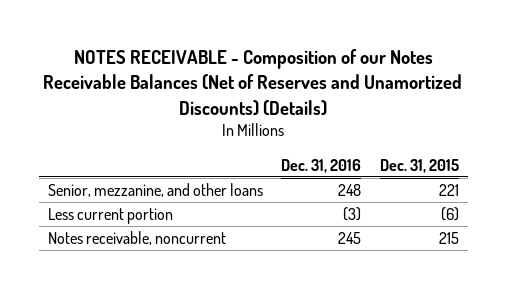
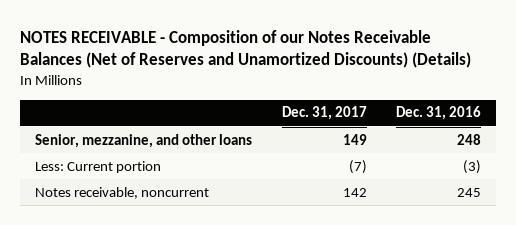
- | Dec. 31, 2016 | Dec. 31, 2015
+ | Dec. 31, 2017 | Dec. 31, 2016
- Less current portion | (3) | (6)
+ Less: Current portion | (7) | (3)

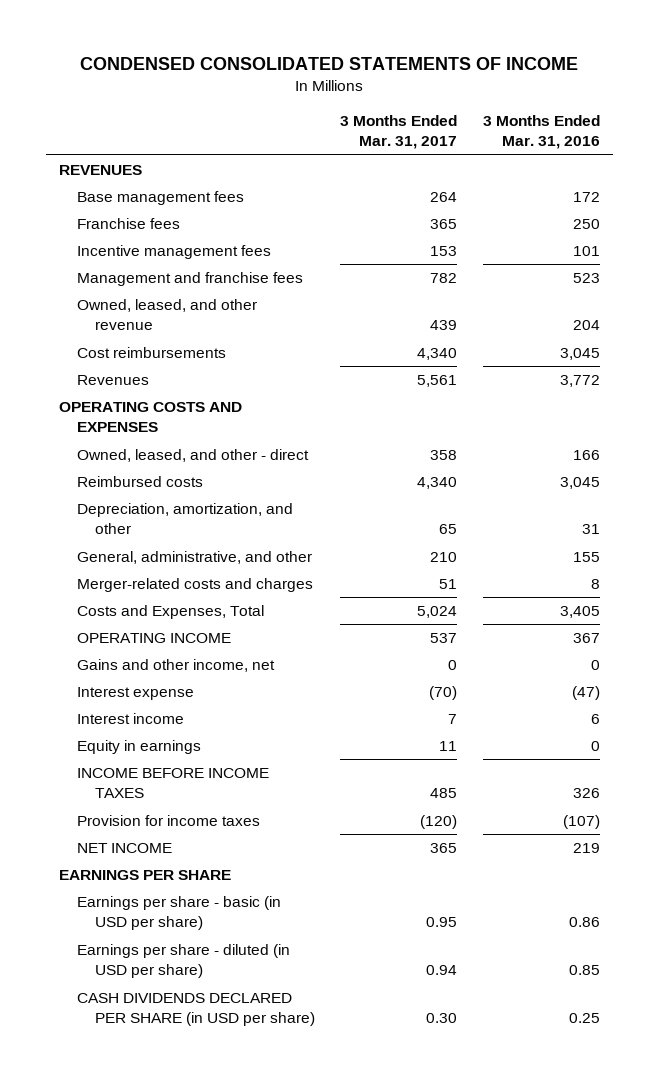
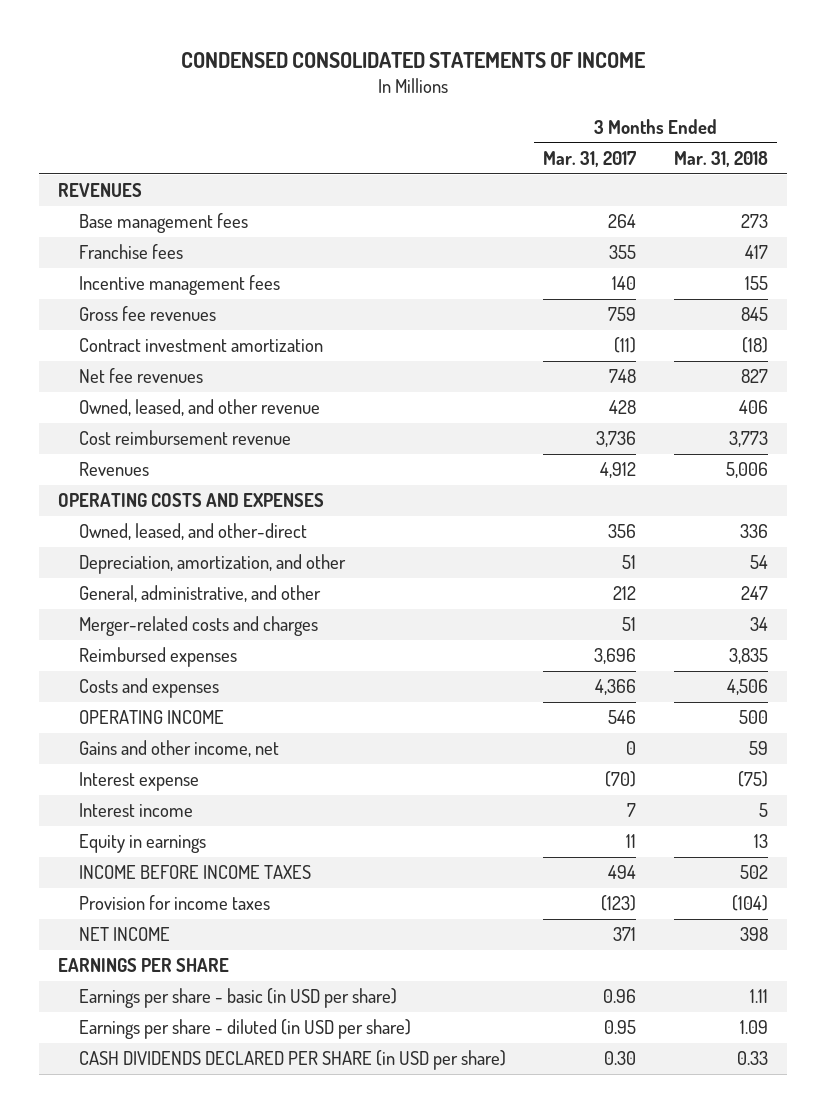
- | 3 Months Ended Mar. 31, 2017 | 3 Months Ended Mar. 31, 2016
+ | 3 Months Ended Mar. 31, 2017 | 3 Months Ended Mar. 31, 2018
- Franchise fees | 365 | 250
- Incentive management fees | 153 | 101
- Management and franchise fees | 782 | 523
- Owned, leased, and other revenue | 439 | 204
- Cost reimbursements | 4,340 | 3,045
- Revenues | 5,561 | 3,772
+ Franchise fees | 355 | 417
+ Incentive management fees | 140 | 155
+ Gross fee revenues | 759 | 845
+ Contract investment amortization | (11) | (18)
+ Net fee revenues | 748 | 827
+ Owned, leased, and other revenue | 428 | 406
+ Cost reimbursement revenue | 3,736 | 3,773
+ Revenues | 4,912 | 5,006
- Owned, leased, and other - direct | 358 | 166
- Reimbursed costs | 4,340 | 3,045
- Depreciation, amortization, and other | 65 | 31
- General, administrative, and other | 210 | 155
+ Owned, leased, and other-direct | 356 | 336
+ Depreciation, amortization, and other | 51 | 54
+ General, administrative, and other | 212 | 247
- Costs and Expenses, Total | 5,024 | 3,405
- OPERATING INCOME | 537 | 367
+ Reimbursed expenses | 3,696 | 3,835
+ Costs and expenses | 4,366 | 4,506
+ OPERATING INCOME | 546 | 500
- INCOME BEFORE INCOME TAXES | 485 | 326
- Provision for income taxes | (120) | (107)
- NET INCOME | 365 | 219
+ INCOME BEFORE INCOME TAXES | 494 | 502
+ Provision for income taxes | (123) | (104)
+ NET INCOME | 371 | 398
- Earnings per share - basic (in USD per share) | 0.95 | 0.86
- Earnings per share - diluted (in USD per share) | 0.94 | 0.85
+ Earnings per share - basic (in USD per share) | 0.96 | 1.11
+ Earnings per share - diluted (in USD per share) | 0.95 | 1.09

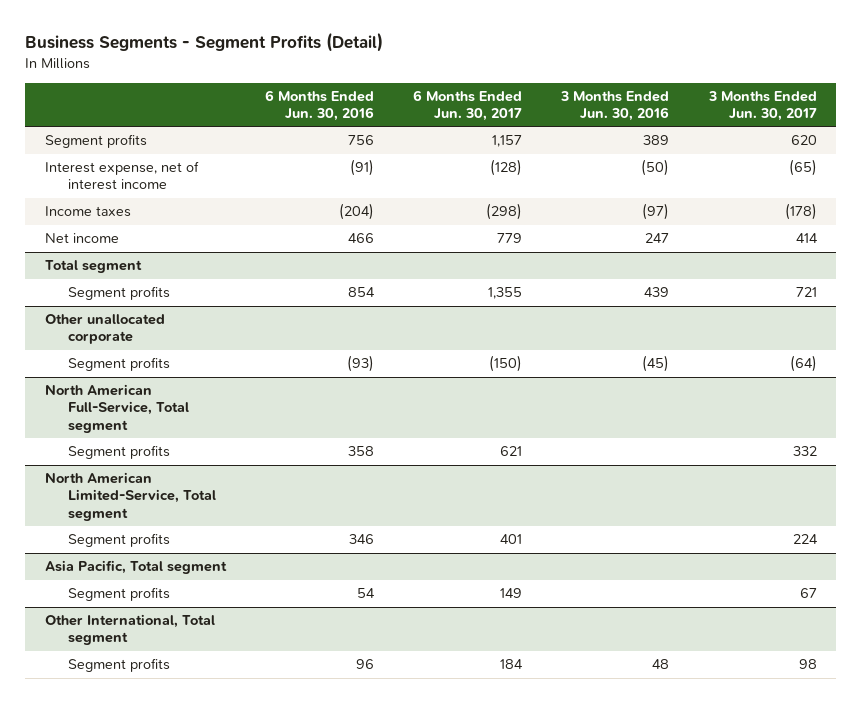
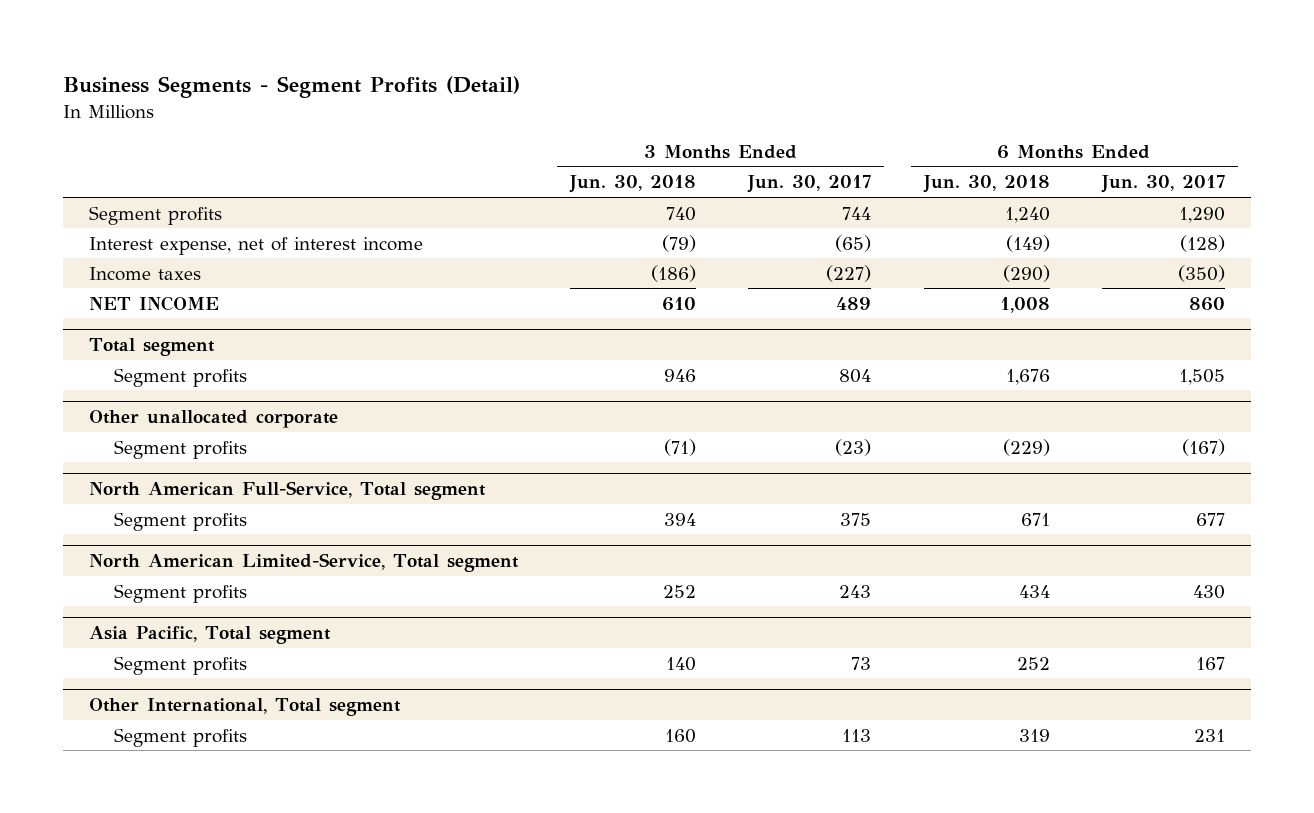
- | 6 Months Ended Jun. 30, 2016 | 6 Months Ended Jun. 30, 2017 | 3 Months Ended Jun. 30, 2016 | 3 Months Ended Jun. 30, 2017
+ | 3 Months Ended Jun. 30, 2018 | 3 Months Ended Jun. 30, 2017 | 6 Months Ended Jun. 30, 2018 | 6 Months Ended Jun. 30, 2017
- Segment profits | 756 | 1,157 | 389 | 620
+ Segment profits | 740 | 744 | 1,240 | 1,290
- Income taxes | (204) | (298) | (97) | (178)
- Net income | 466 | 779 | 247 | 414
+ Income taxes | (186) | (227) | (290) | (350)
+ NET INCOME | 610 | 489 | 1,008 | 860
@ Total segment
- Segment profits | 854 | 1,355 | 439 | 721
+ Segment profits | 946 | 804 | 1,676 | 1,505
@ Other unallocated corporate
- Segment profits | (93) | (150) | (45) | (64)
+ Segment profits | (71) | (23) | (229) | (167)
@ North American Full-Service, Total segment
- Segment profits | 358 | 621 | | 332
+ Segment profits | 394 | 375 | 671 | 677
@ North American Limited-Service, Total segment
- Segment profits | 346 | 401 | | 224
+ Segment profits | 252 | 243 | 434 | 430
@ Asia Pacific, Total segment
- Segment profits | 54 | 149 | | 67
+ Segment profits | 140 | 73 | 252 | 167
@ Other International, Total segment
- Segment profits | 96 | 184 | 48 | 98
+ Segment profits | 160 | 113 | 319 | 231

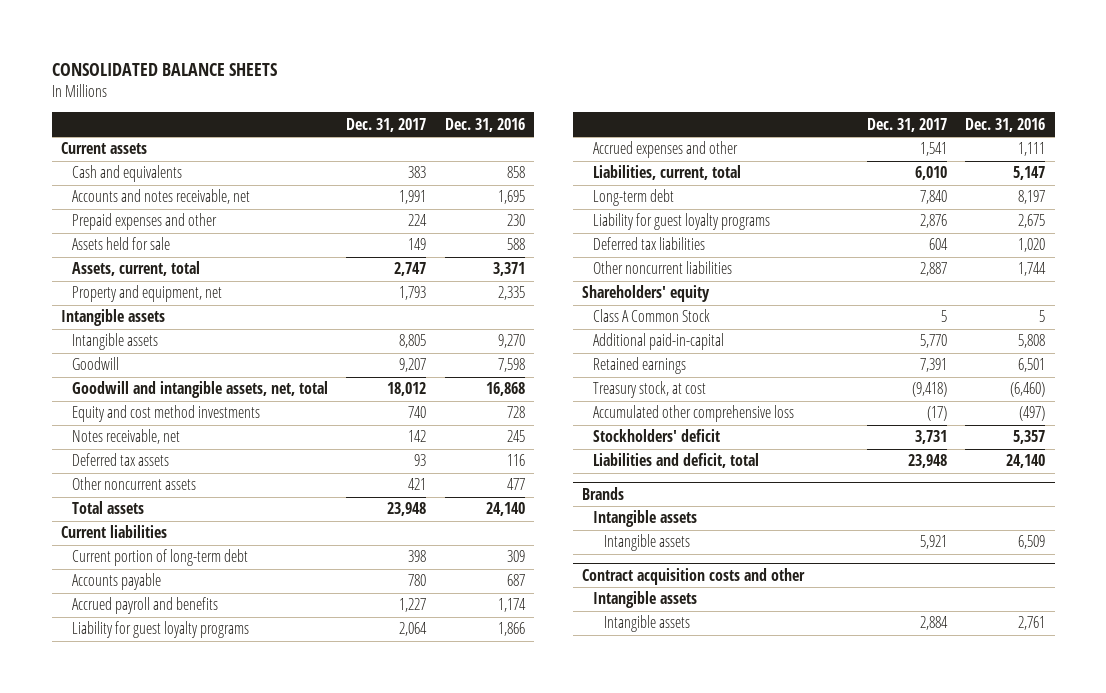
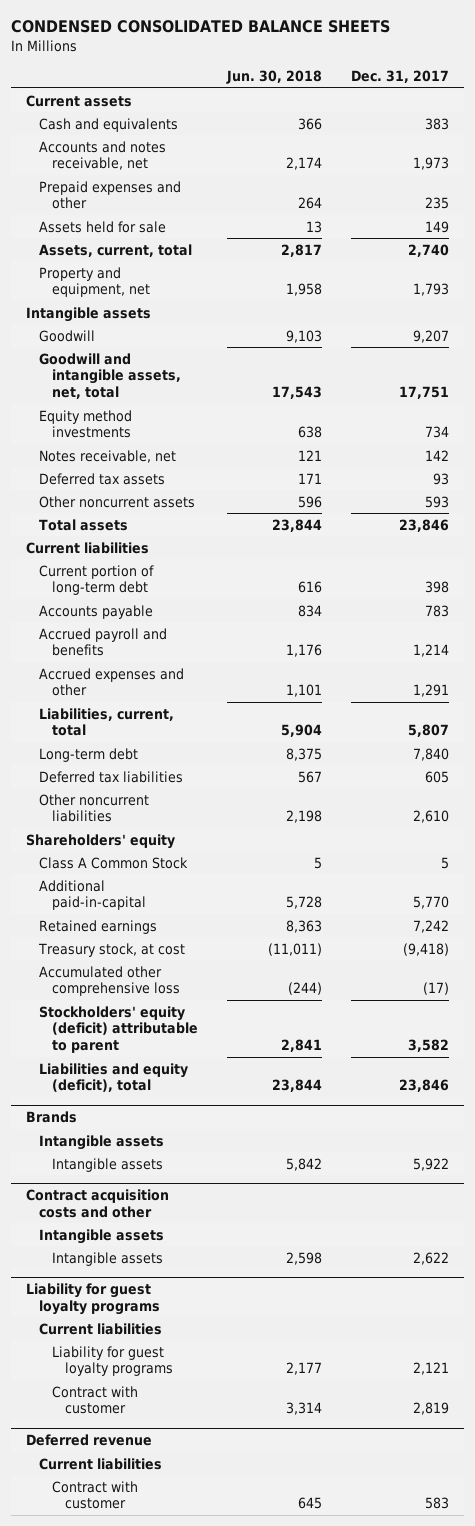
- CONSOLIDATED BALANCE SHEETS
+ CONDENSED CONSOLIDATED BALANCE SHEETS
- | Dec. 31, 2017 | Dec. 31, 2016
+ | Jun. 30, 2018 | Dec. 31, 2017
- Accounts and notes receivable, net | 1,991 | 1,695
- Prepaid expenses and other | 224 | 230
+ Accounts and notes receivable, net | 2,174 | 1,973
+ Prepaid expenses and other | 264 | 235
- Assets, current, total | 2,747 | 3,371
+ Assets, current, total | 2,817 | 2,740
- Intangible assets | 8,805 | 9,270
- Goodwill and intangible assets, net, total | 18,012 | 16,868
- Equity and cost method investments | 740 | 728
+ Goodwill and intangible assets, net, total | 17,543 | 17,751
+ Equity method investments | 638 | 734
- Other noncurrent assets | 421 | 477
- Total assets | 23,948 | 24,140
+ Other noncurrent assets | 596 | 593
+ Total assets | 23,844 | 23,846
- Accounts payable | 780 | 687
- Accrued payroll and benefits | 1,227 | 1,174
- Liability for guest loyalty programs | 2,064 | 1,866
- Accrued expenses and other | 1,541 | 1,111
- Liabilities, current, total | 6,010 | 5,147
+ Accounts payable | 834 | 783
+ Accrued payroll and benefits | 1,176 | 1,214
+ Accrued expenses and other | 1,101 | 1,291
+ Liabilities, current, total | 5,904 | 5,807
- Liability for guest loyalty programs | 2,876 | 2,675
- Deferred tax liabilities | 604 | 1,020
- Other noncurrent liabilities | 2,887 | 1,744
+ Deferred tax liabilities | 567 | 605
+ Other noncurrent liabilities | 2,198 | 2,610
- Retained earnings | 7,391 | 6,501
+ Retained earnings | 8,363 | 7,242
- Stockholders' deficit | 3,731 | 5,357
- Liabilities and deficit, total | 23,948 | 24,140
+ Stockholders' equity (deficit) attributable to parent | 2,841 | 3,582
+ Liabilities and equity (deficit), total | 23,844 | 23,846
@ Brands
- Intangible assets | 5,921 | 6,509
+ Intangible assets | 5,842 | 5,922
@ Contract acquisition costs and other
- Intangible assets | 2,884 | 2,761
+ Intangible assets | 2,598 | 2,622
+ Liability for guest loyalty programs
+ Current liabilities
+ Liability for guest loyalty programs | 2,177 | 2,121
+ Contract with customer | 3,314 | 2,819
+ Deferred revenue
+ Current liabilities
+ Contract with customer | 645 | 583

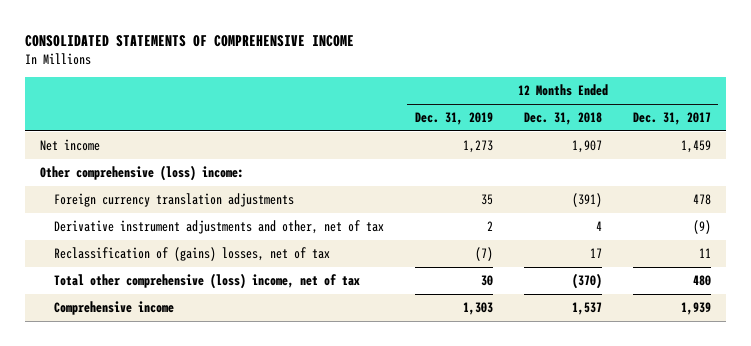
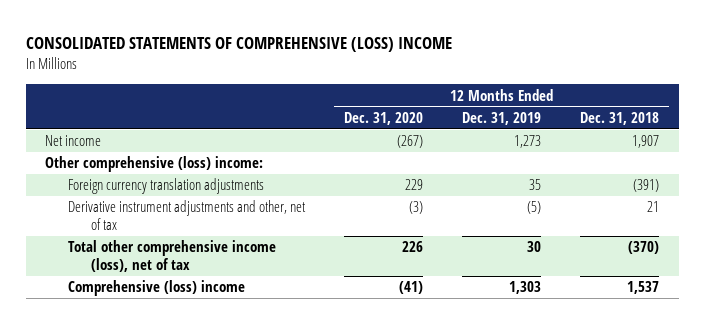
- CONSOLIDATED STATEMENTS OF COMPREHENSIVE INCOME
+ CONSOLIDATED STATEMENTS OF COMPREHENSIVE (LOSS) INCOME
- | 12 Months Ended Dec. 31, 2019 | 12 Months Ended Dec. 31, 2018 | 12 Months Ended Dec. 31, 2017
+ | 12 Months Ended Dec. 31, 2020 | 12 Months Ended Dec. 31, 2019 | 12 Months Ended Dec. 31, 2018
- Derivative instrument adjustments and other, net of tax | 2 | 4 | (9)
- Reclassification of (gains) losses, net of tax | (7) | 17 | 11
- Total other comprehensive (loss) income, net of tax | 30 | (370) | 480
- Comprehensive income | 1,303 | 1,537 | 1,939
+ Derivative instrument adjustments and other, net of tax | (3) | (5) | 21
+ Total other comprehensive income (loss), net of tax | 226 | 30 | (370)
+ Comprehensive (loss) income | (41) | 1,303 | 1,537

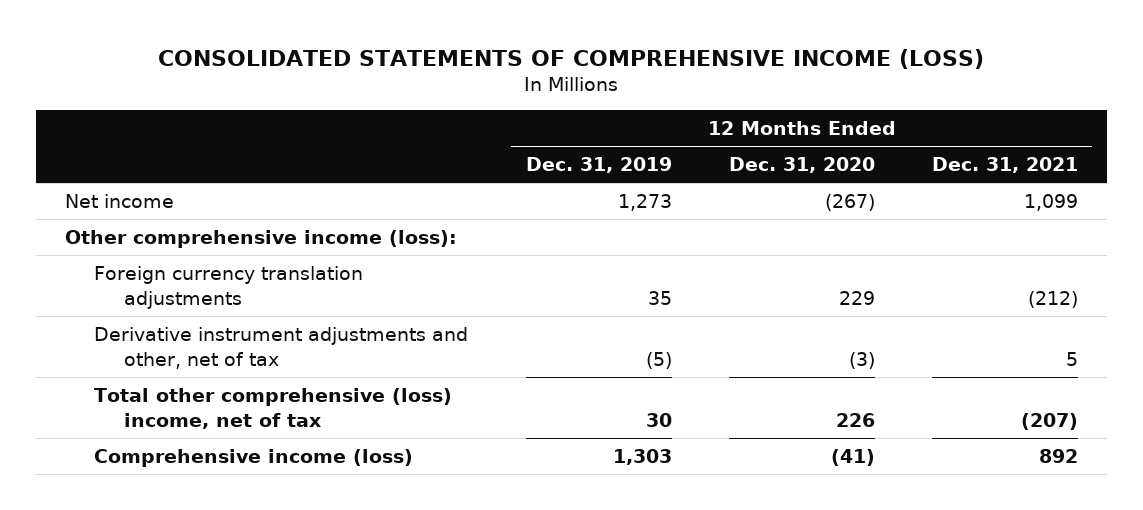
- CONSOLIDATED STATEMENTS OF COMPREHENSIVE (LOSS) INCOME
+ CONSOLIDATED STATEMENTS OF COMPREHENSIVE INCOME (LOSS)
- | 12 Months Ended Dec. 31, 2020 | 12 Months Ended Dec. 31, 2019 | 12 Months Ended Dec. 31, 2018
+ | 12 Months Ended Dec. 31, 2019 | 12 Months Ended Dec. 31, 2020 | 12 Months Ended Dec. 31, 2021
- Other comprehensive (loss) income:
+ Other comprehensive income (loss):
- Total other comprehensive income (loss), net of tax | 226 | 30 | (370)
- Comprehensive (loss) income | (41) | 1,303 | 1,537
+ Total other comprehensive (loss) income, net of tax | 30 | 226 | (207)
+ Comprehensive income (loss) | 1,303 | (41) | 892

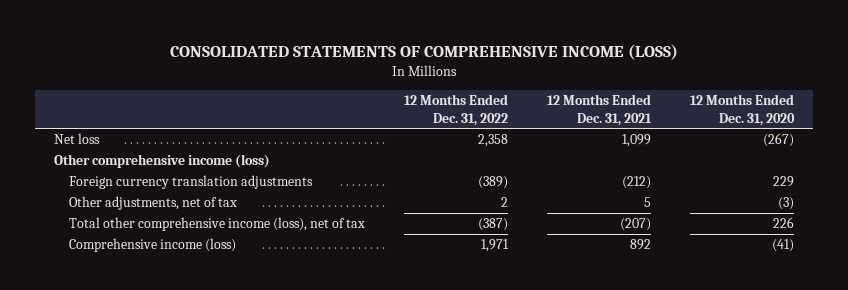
- | 12 Months Ended Dec. 31, 2019 | 12 Months Ended Dec. 31, 2020 | 12 Months Ended Dec. 31, 2021
+ | 12 Months Ended Dec. 31, 2022 | 12 Months Ended Dec. 31, 2021 | 12 Months Ended Dec. 31, 2020
- Net income | 1,273 | (267) | 1,099
- Other comprehensive income (loss):
+ Net loss | 2,358 | 1,099 | (267)
+ Other comprehensive income (loss)
- Derivative instrument adjustments and other, net of tax | (5) | (3) | 5
- Total other comprehensive (loss) income, net of tax | 30 | 226 | (207)
+ Other adjustments, net of tax | 2 | 5 | (3)
+ Total other comprehensive income (loss), net of tax | (387) | (207) | 226

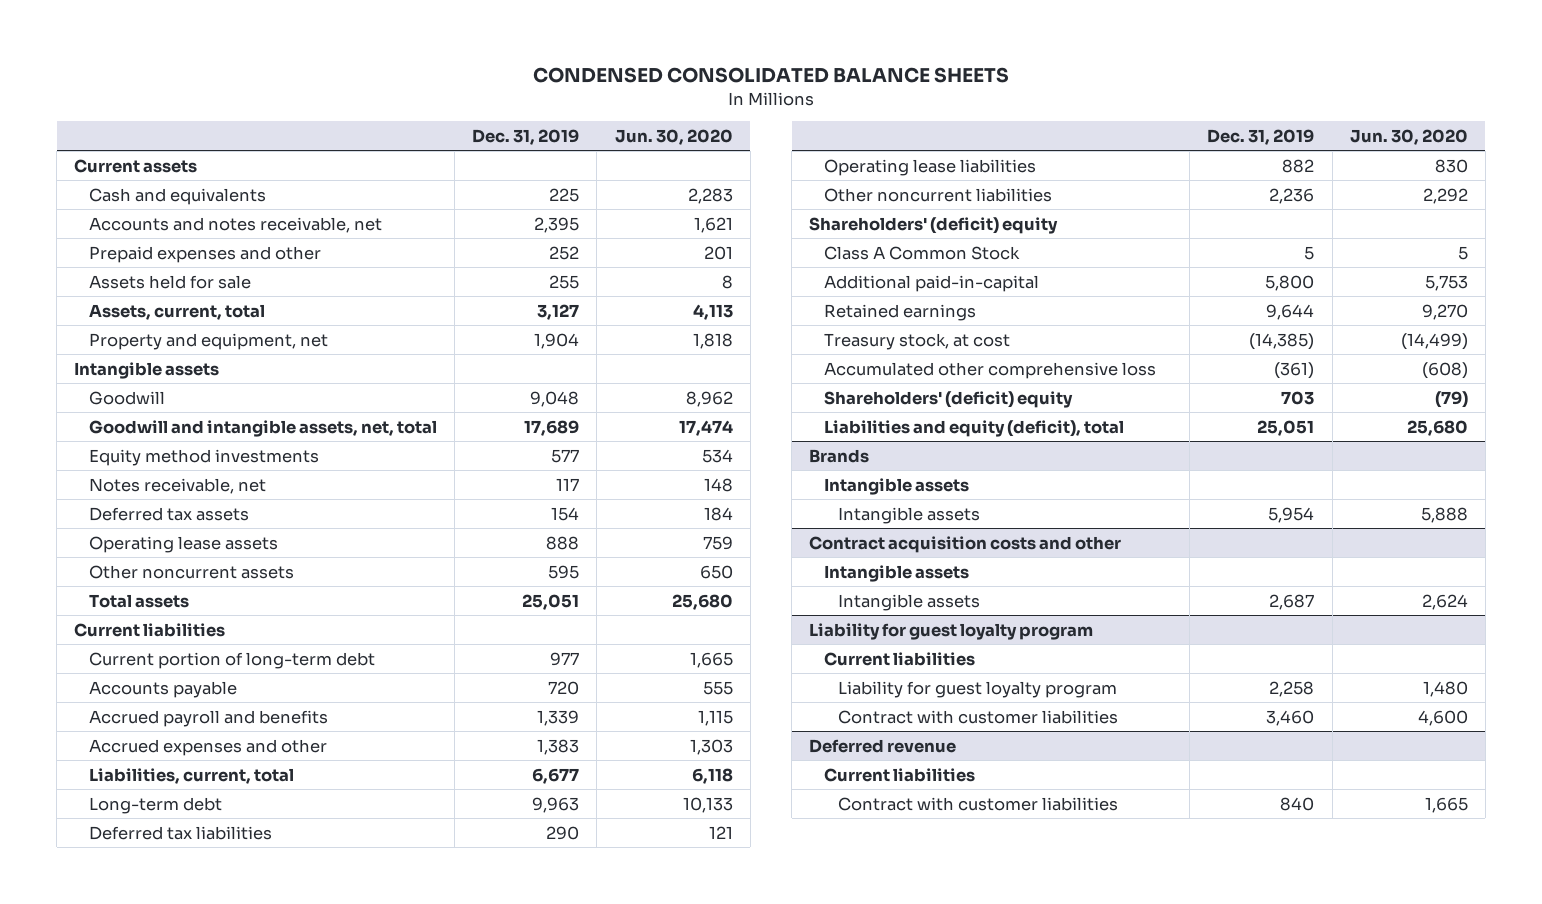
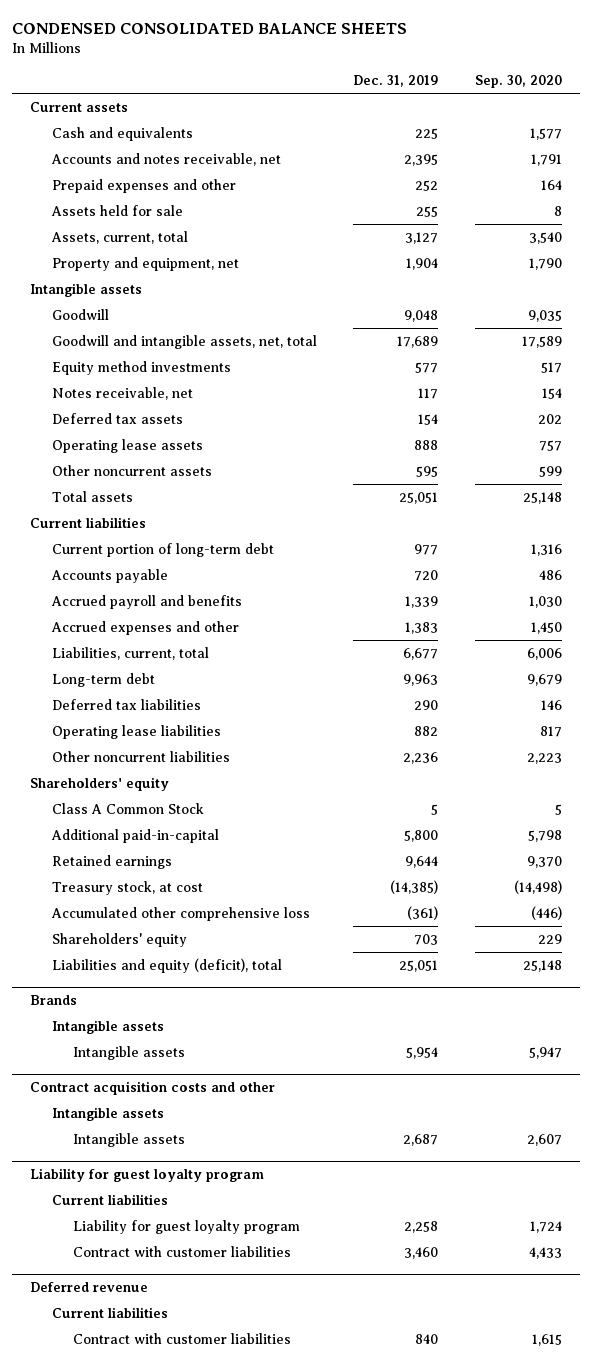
- | Dec. 31, 2019 | Jun. 30, 2020
+ | Dec. 31, 2019 | Sep. 30, 2020
- Shareholders' (deficit) equity
+ Shareholders' equity
- Shareholders' (deficit) equity | 703 | (79)
+ Shareholders' equity | 703 | 229

